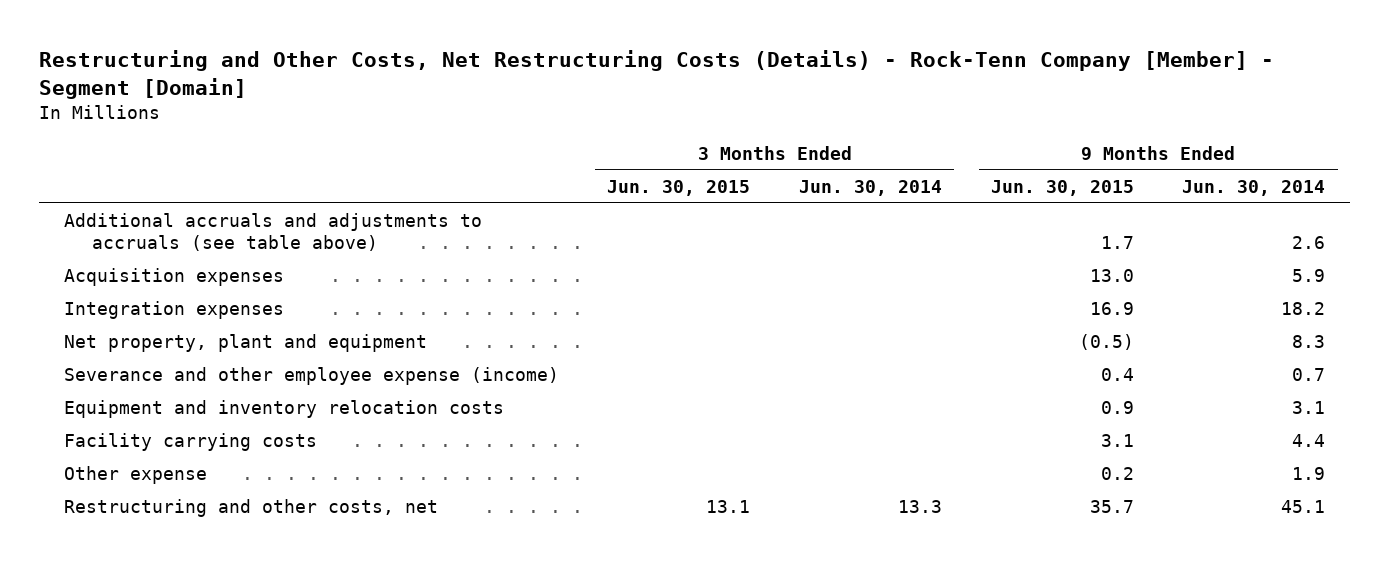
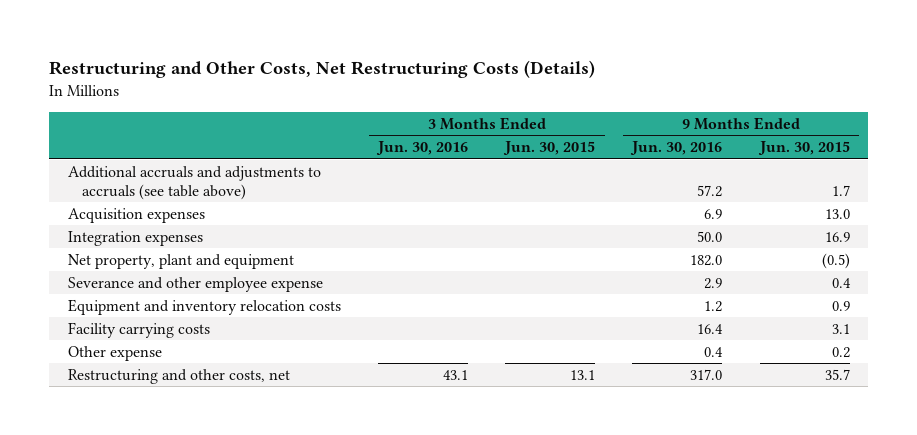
- Restructuring and Other Costs, Net Restructuring Costs (Details) - Rock-Tenn Company [Member] - Segment [Domain]
+ Restructuring and Other Costs, Net Restructuring Costs (Details)
- | 3 Months Ended Jun. 30, 2015 | 3 Months Ended Jun. 30, 2014 | 9 Months Ended Jun. 30, 2015 | 9 Months Ended Jun. 30, 2014
+ | 3 Months Ended Jun. 30, 2016 | 3 Months Ended Jun. 30, 2015 | 9 Months Ended Jun. 30, 2016 | 9 Months Ended Jun. 30, 2015
- Severance and other employee expense (income) | | | 0.4 | 0.7
+ Severance and other employee expense | | | 2.9 | 0.4

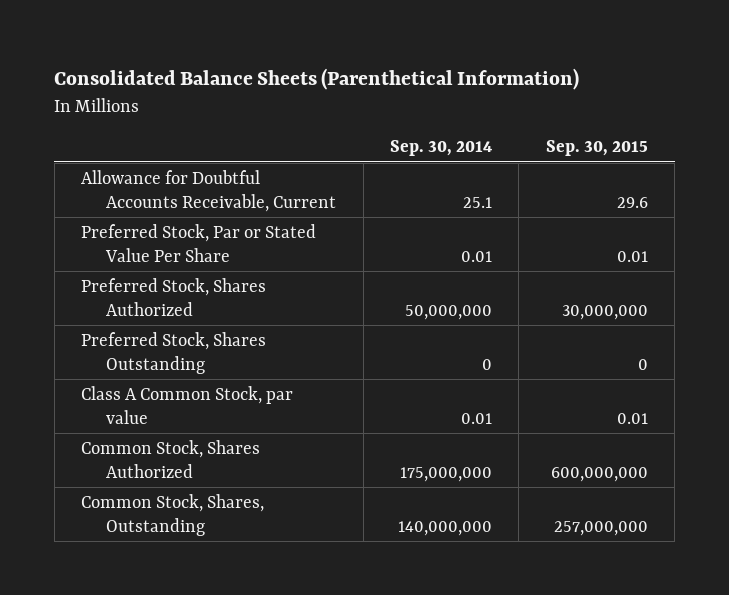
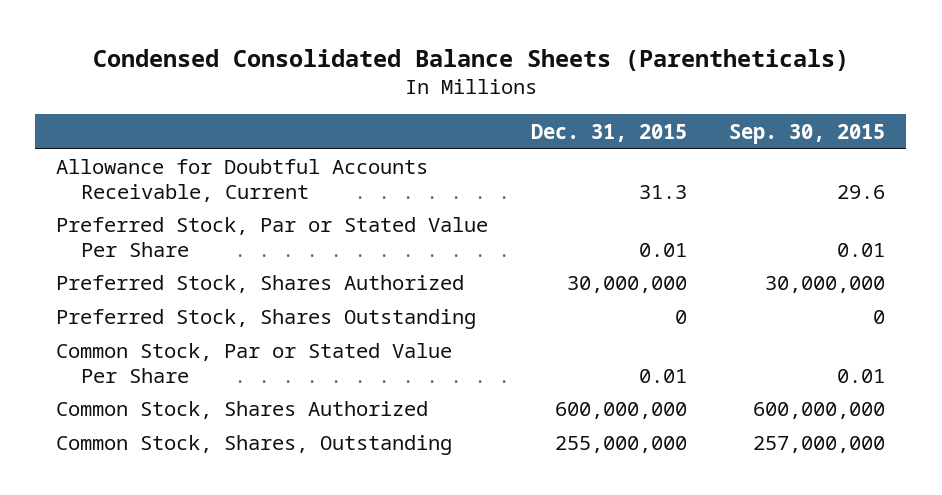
- Consolidated Balance Sheets (Parenthetical Information)
+ Condensed Consolidated Balance Sheets (Parentheticals)
- | Sep. 30, 2014 | Sep. 30, 2015
+ | Dec. 31, 2015 | Sep. 30, 2015
- Class A Common Stock, par value | 0.01 | 0.01
+ Common Stock, Par or Stated Value Per Share | 0.01 | 0.01

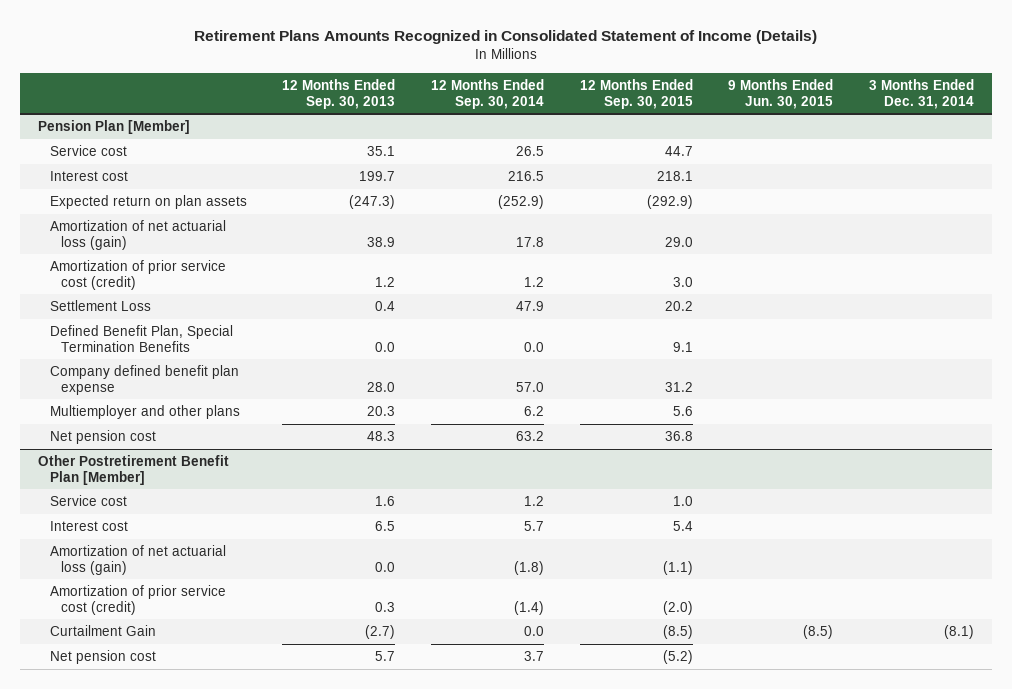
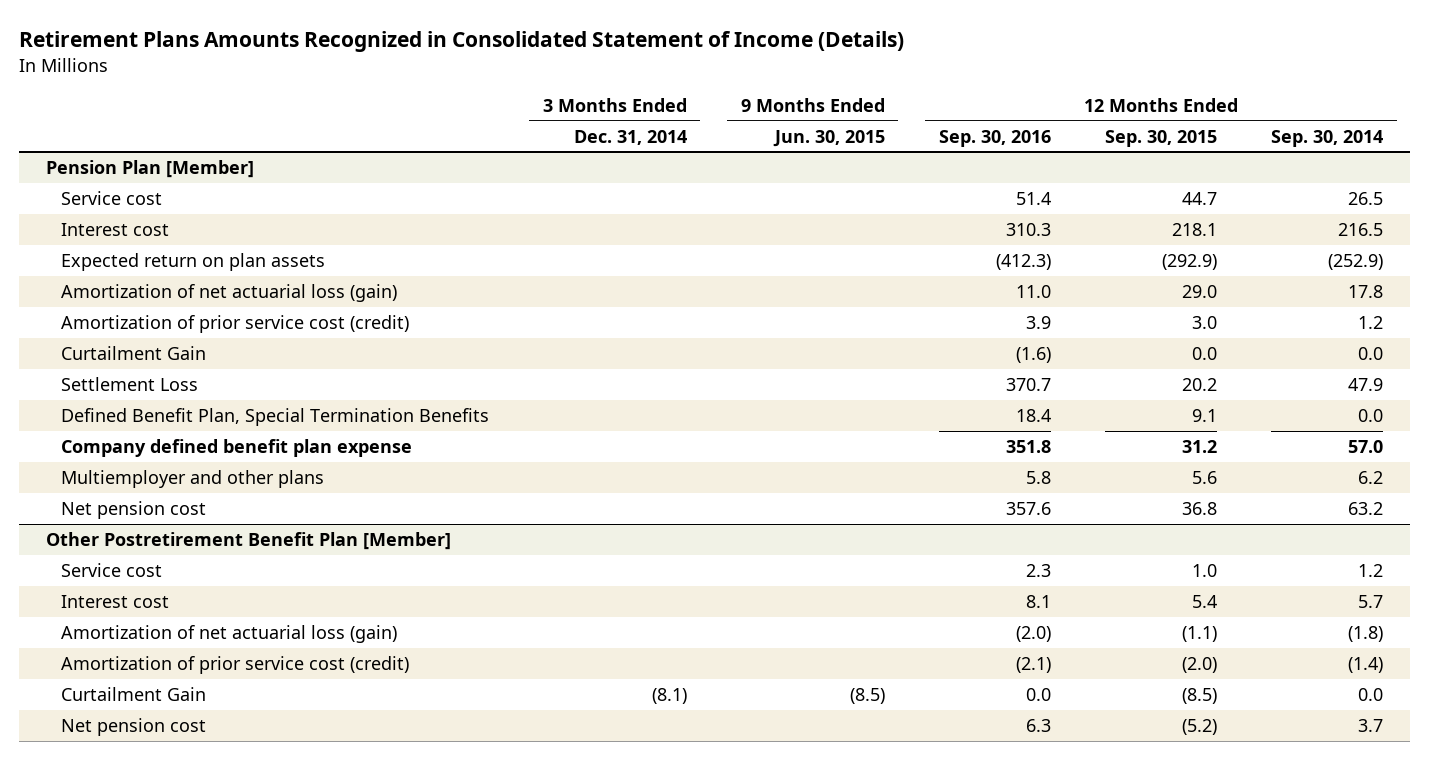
- | 12 Months Ended Sep. 30, 2013 | 12 Months Ended Sep. 30, 2014 | 12 Months Ended Sep. 30, 2015 | 9 Months Ended Jun. 30, 2015 | 3 Months Ended Dec. 31, 2014
+ | 3 Months Ended Dec. 31, 2014 | 9 Months Ended Jun. 30, 2015 | 12 Months Ended Sep. 30, 2016 | 12 Months Ended Sep. 30, 2015 | 12 Months Ended Sep. 30, 2014
@ Pension Plan [Member]
+ Curtailment Gain | | | (1.6) | 0.0 | 0.0

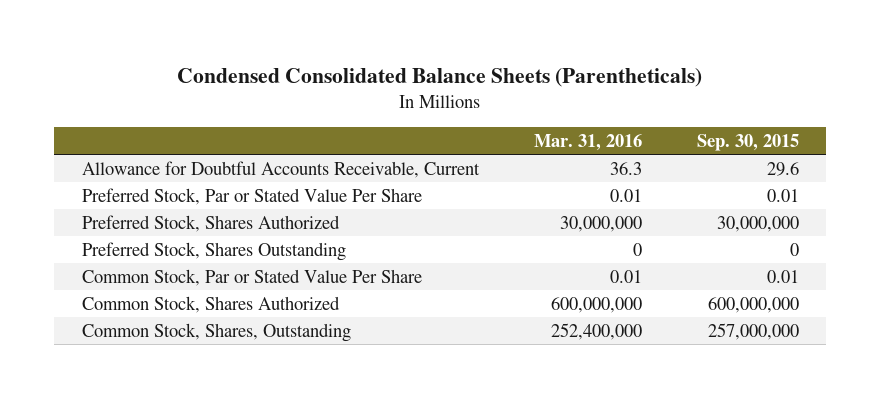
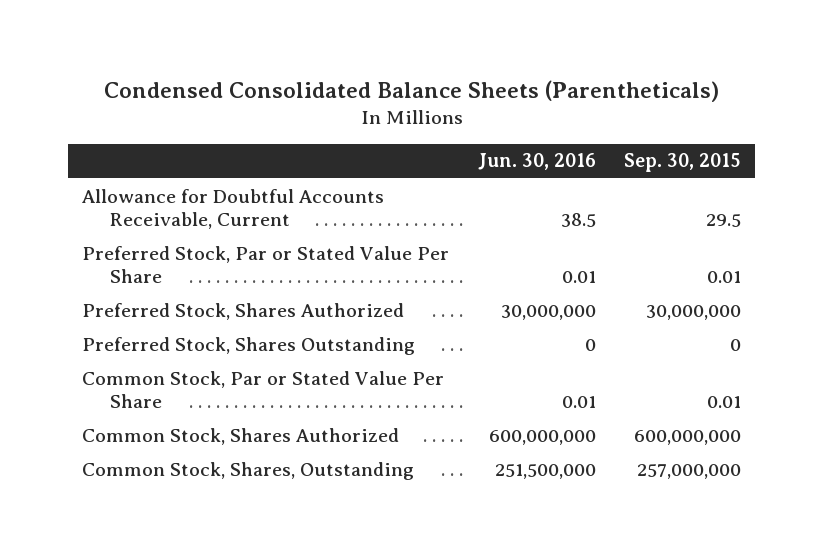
- | Mar. 31, 2016 | Sep. 30, 2015
+ | Jun. 30, 2016 | Sep. 30, 2015
- Allowance for Doubtful Accounts Receivable, Current | 36.3 | 29.6
+ Allowance for Doubtful Accounts Receivable, Current | 38.5 | 29.5

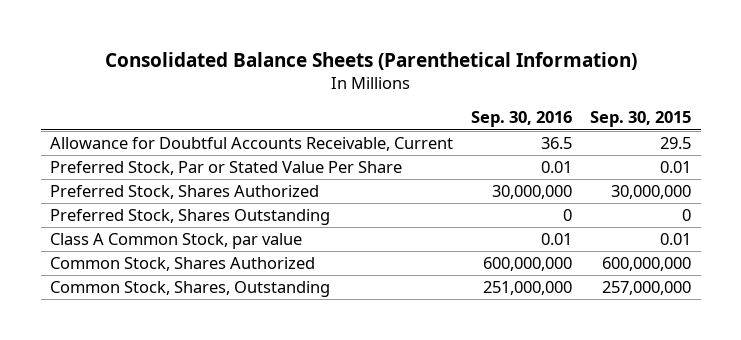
- Condensed Consolidated Balance Sheets (Parentheticals)
+ Consolidated Balance Sheets (Parenthetical Information)
- | Jun. 30, 2016 | Sep. 30, 2015
+ | Sep. 30, 2016 | Sep. 30, 2015
- Common Stock, Par or Stated Value Per Share | 0.01 | 0.01
+ Class A Common Stock, par value | 0.01 | 0.01

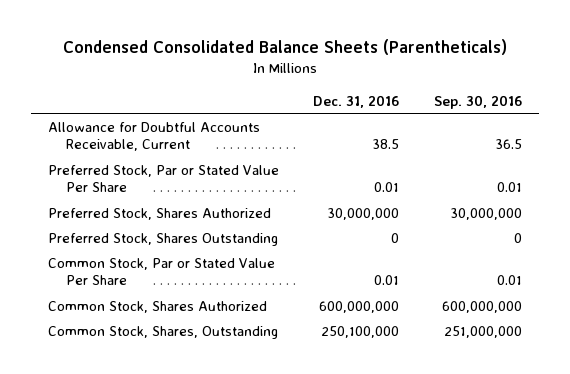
- Consolidated Balance Sheets (Parenthetical Information)
+ Condensed Consolidated Balance Sheets (Parentheticals)
- | Sep. 30, 2016 | Sep. 30, 2015
+ | Dec. 31, 2016 | Sep. 30, 2016
- Class A Common Stock, par value | 0.01 | 0.01
+ Common Stock, Par or Stated Value Per Share | 0.01 | 0.01

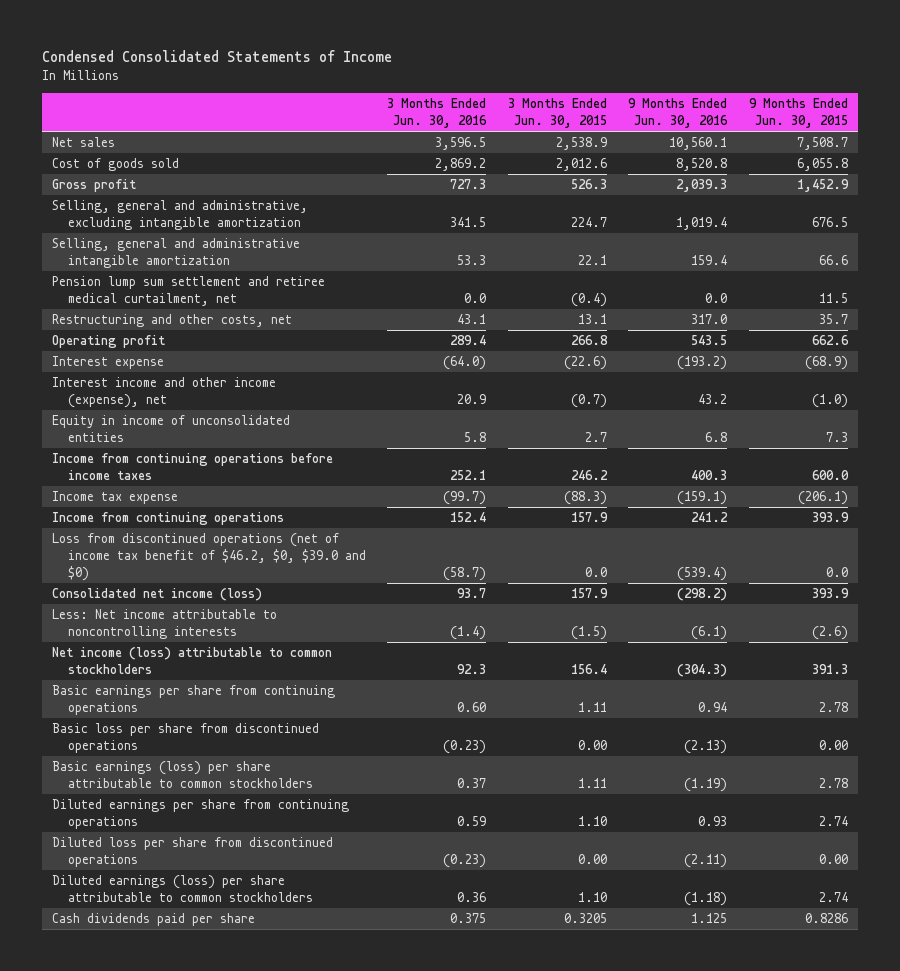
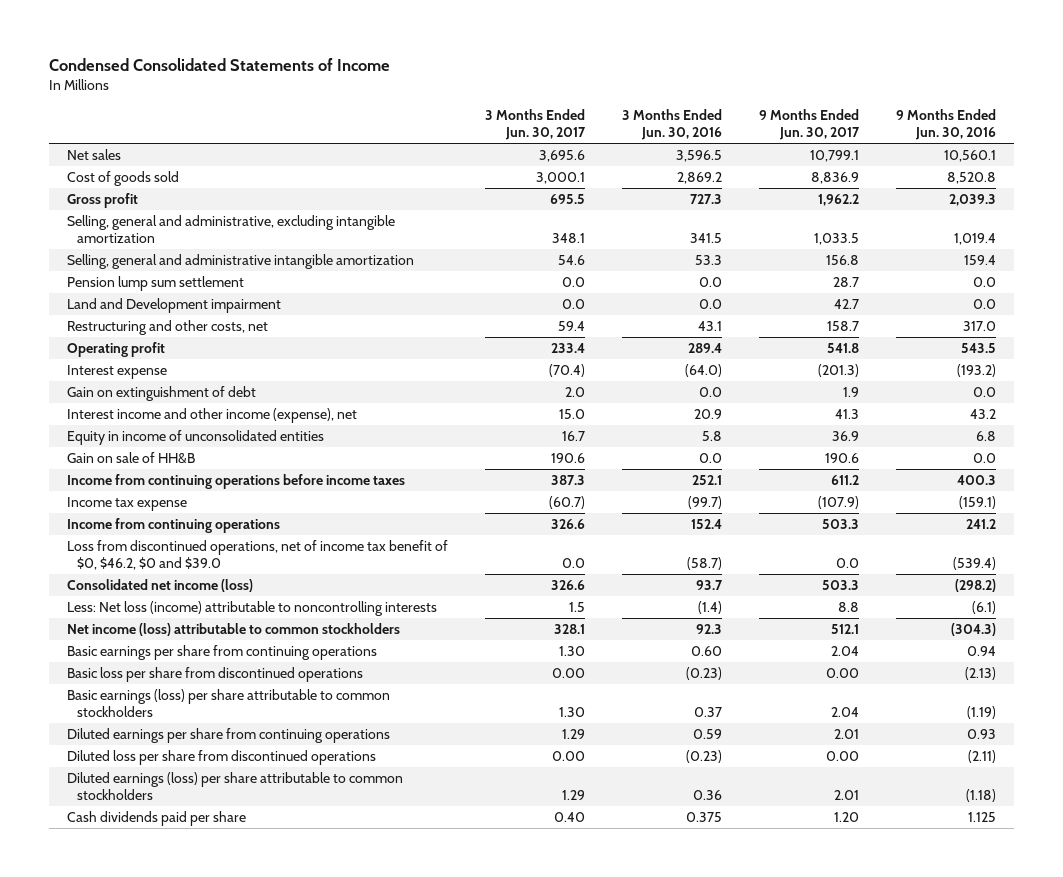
- | 3 Months Ended Jun. 30, 2016 | 3 Months Ended Jun. 30, 2015 | 9 Months Ended Jun. 30, 2016 | 9 Months Ended Jun. 30, 2015
+ | 3 Months Ended Jun. 30, 2017 | 3 Months Ended Jun. 30, 2016 | 9 Months Ended Jun. 30, 2017 | 9 Months Ended Jun. 30, 2016
- Pension lump sum settlement and retiree medical curtailment, net | 0.0 | (0.4) | 0.0 | 11.5
+ Pension lump sum settlement | 0.0 | 0.0 | 28.7 | 0.0
+ Land and Development impairment | 0.0 | 0.0 | 42.7 | 0.0
+ Gain on extinguishment of debt | 2.0 | 0.0 | 1.9 | 0.0
+ Gain on sale of HH&B | 190.6 | 0.0 | 190.6 | 0.0
- Loss from discontinued operations (net of income tax benefit of $46.2, $0, $39.0 and $0) | (58.7) | 0.0 | (539.4) | 0.0
+ Loss from discontinued operations, net of income tax benefit of $0, $46.2, $0 and $39.0 | 0.0 | (58.7) | 0.0 | (539.4)
- Less: Net income attributable to noncontrolling interests | (1.4) | (1.5) | (6.1) | (2.6)
+ Less: Net loss (income) attributable to noncontrolling interests | 1.5 | (1.4) | 8.8 | (6.1)

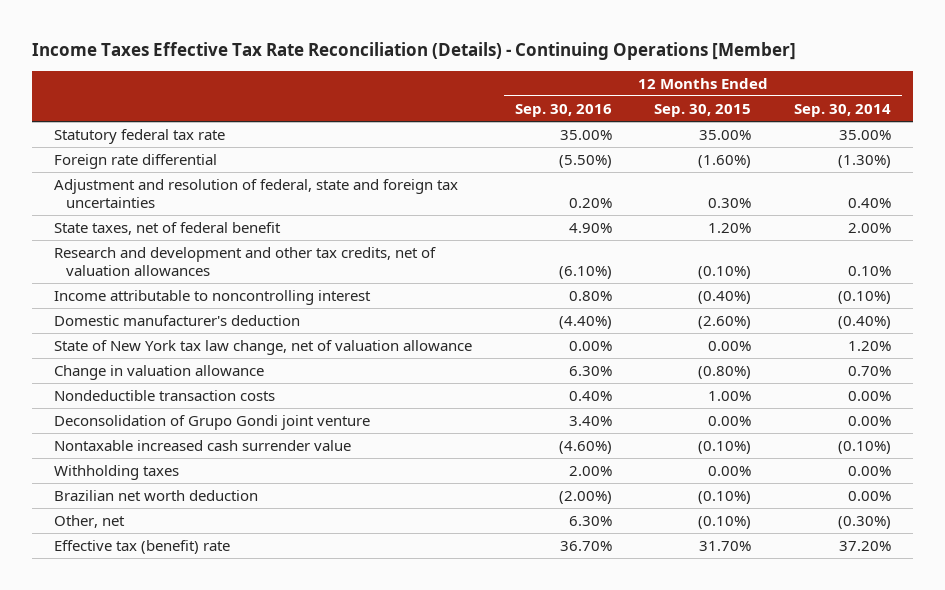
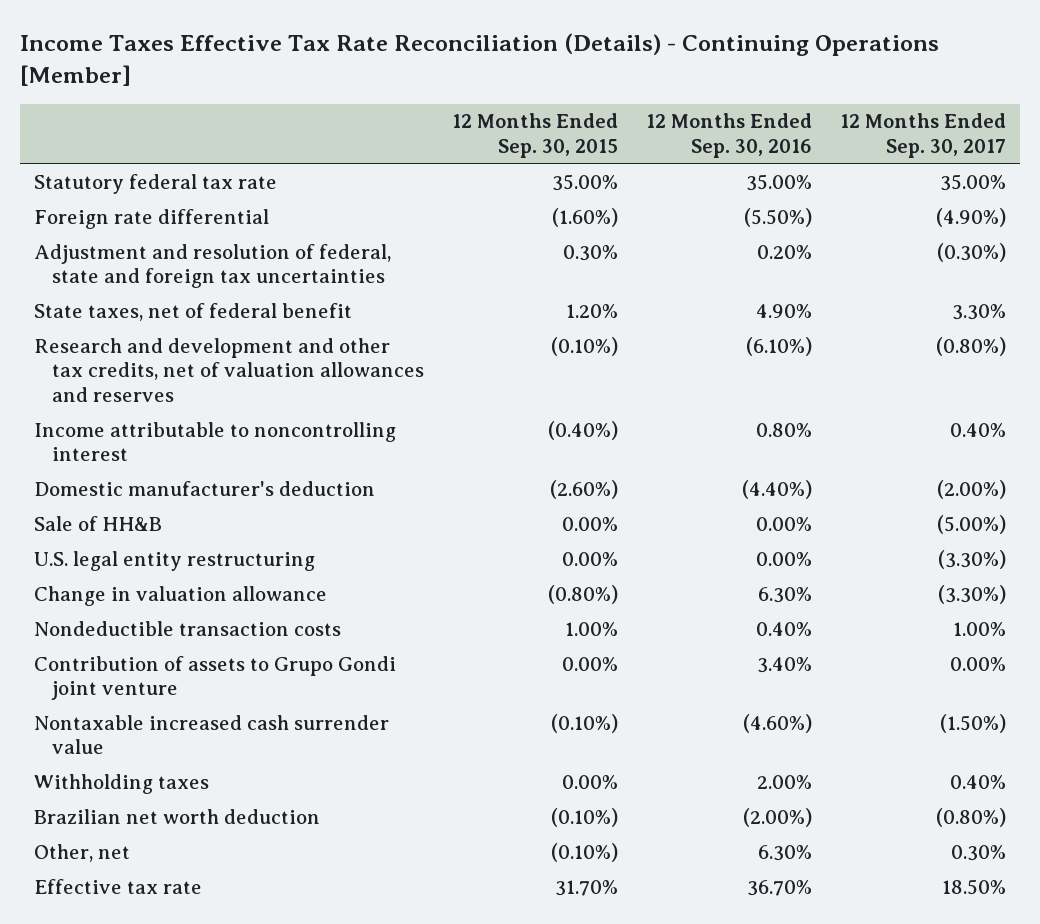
- | 12 Months Ended Sep. 30, 2016 | 12 Months Ended Sep. 30, 2015 | 12 Months Ended Sep. 30, 2014
+ | 12 Months Ended Sep. 30, 2015 | 12 Months Ended Sep. 30, 2016 | 12 Months Ended Sep. 30, 2017
- Research and development and other tax credits, net of valuation allowances | (6.10%) | (0.10%) | 0.10%
+ Research and development and other tax credits, net of valuation allowances and reserves | (0.10%) | (6.10%) | (0.80%)
- State of New York tax law change, net of valuation allowance | 0.00% | 0.00% | 1.20%
+ Sale of HH&B | 0.00% | 0.00% | (5.00%)
+ U.S. legal entity restructuring | 0.00% | 0.00% | (3.30%)
- Deconsolidation of Grupo Gondi joint venture | 3.40% | 0.00% | 0.00%
+ Contribution of assets to Grupo Gondi joint venture | 0.00% | 3.40% | 0.00%
- Effective tax (benefit) rate | 36.70% | 31.70% | 37.20%
+ Effective tax rate | 31.70% | 36.70% | 18.50%

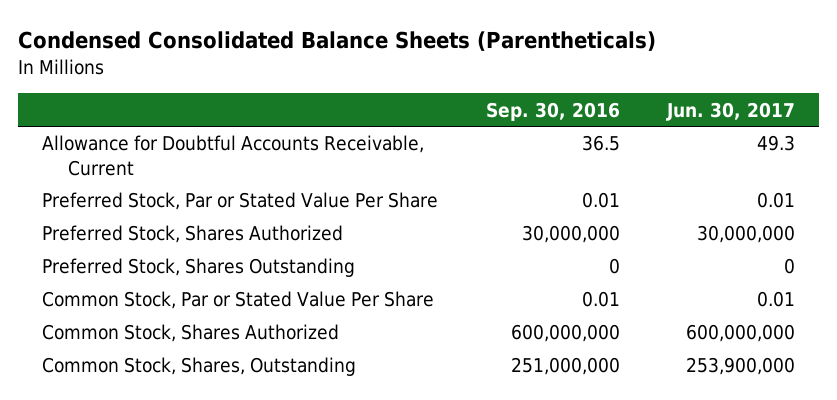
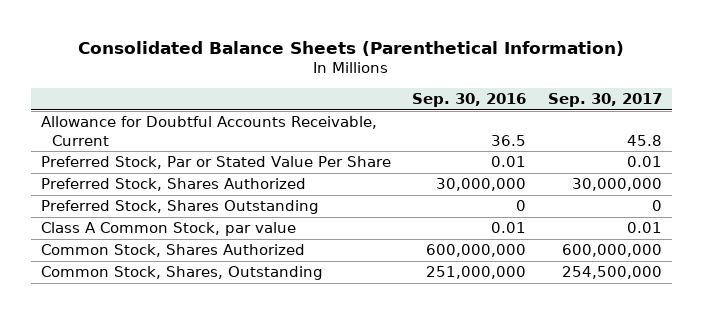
- Condensed Consolidated Balance Sheets (Parentheticals)
+ Consolidated Balance Sheets (Parenthetical Information)
- | Sep. 30, 2016 | Jun. 30, 2017
+ | Sep. 30, 2016 | Sep. 30, 2017
- Common Stock, Par or Stated Value Per Share | 0.01 | 0.01
+ Class A Common Stock, par value | 0.01 | 0.01

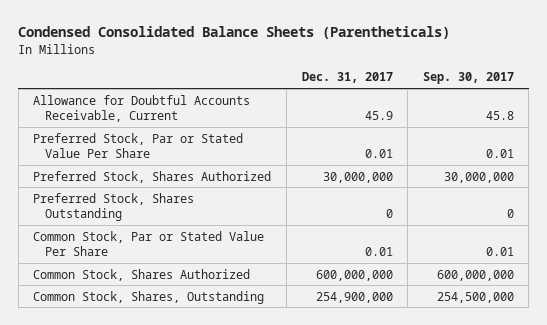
- Consolidated Balance Sheets (Parenthetical Information)
+ Condensed Consolidated Balance Sheets (Parentheticals)
- | Sep. 30, 2016 | Sep. 30, 2017
+ | Dec. 31, 2017 | Sep. 30, 2017
- Class A Common Stock, par value | 0.01 | 0.01
+ Common Stock, Par or Stated Value Per Share | 0.01 | 0.01

